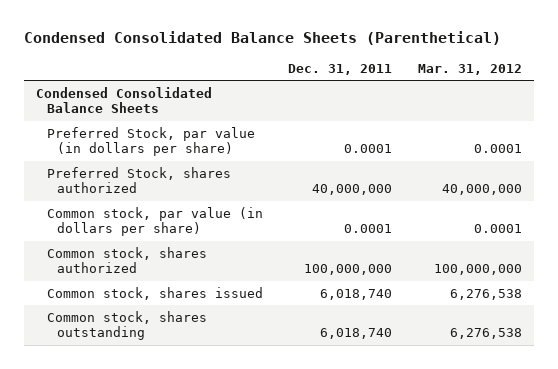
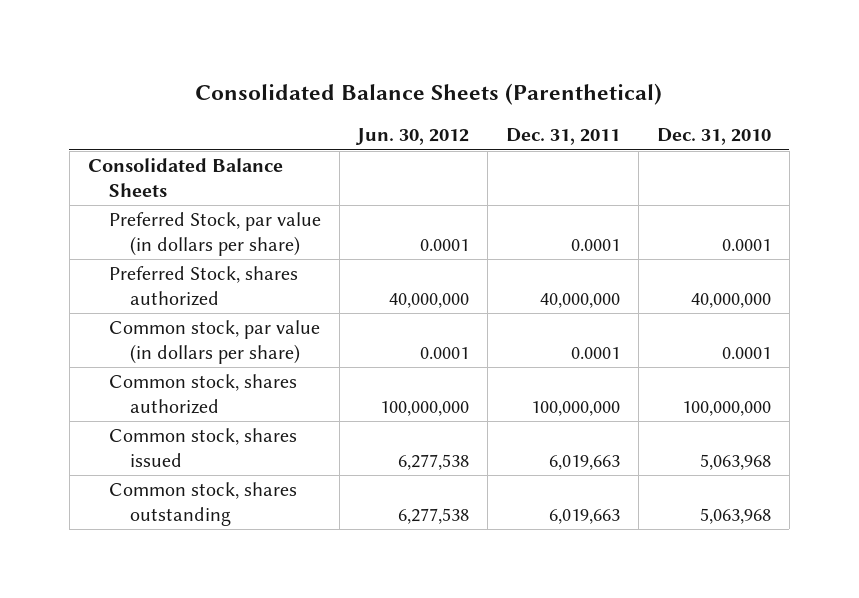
- Condensed Consolidated Balance Sheets (Parenthetical)
+ Consolidated Balance Sheets (Parenthetical)
- | Dec. 31, 2011 | Mar. 31, 2012
+ | Jun. 30, 2012 | Dec. 31, 2011 | Dec. 31, 2010
- Condensed Consolidated Balance Sheets
+ Consolidated Balance Sheets
- Common stock, shares issued | 6,018,740 | 6,276,538
- Common stock, shares outstanding | 6,018,740 | 6,276,538
+ Common stock, shares issued | 6,277,538 | 6,019,663 | 5,063,968
+ Common stock, shares outstanding | 6,277,538 | 6,019,663 | 5,063,968

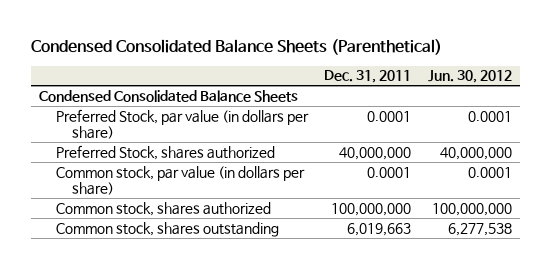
- Consolidated Balance Sheets (Parenthetical)
+ Condensed Consolidated Balance Sheets (Parenthetical)
- | Jun. 30, 2012 | Dec. 31, 2011 | Dec. 31, 2010
+ | Dec. 31, 2011 | Jun. 30, 2012
- Consolidated Balance Sheets
+ Condensed Consolidated Balance Sheets
- Common stock, shares issued | 6,277,538 | 6,019,663 | 5,063,968

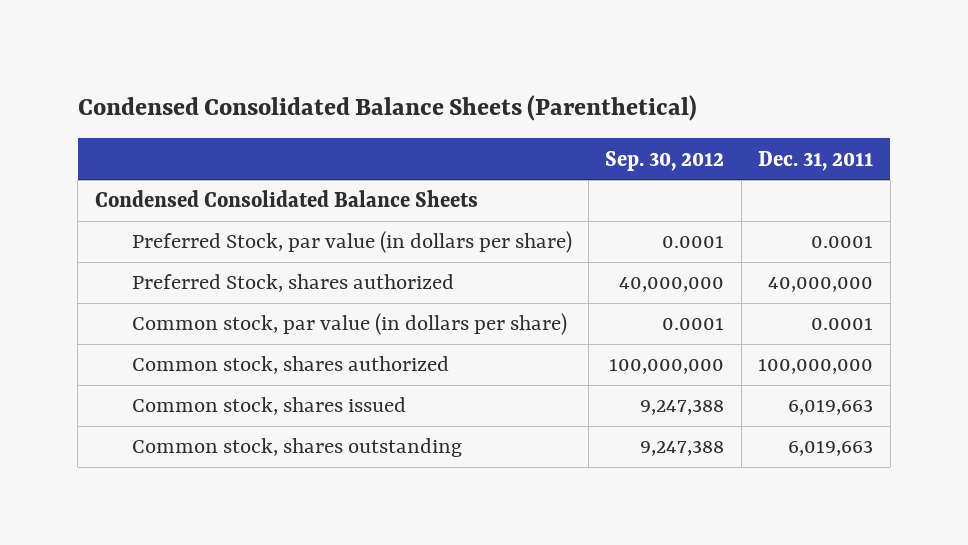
- | Dec. 31, 2011 | Jun. 30, 2012
+ | Sep. 30, 2012 | Dec. 31, 2011
+ Common stock, shares issued | 9,247,388 | 6,019,663

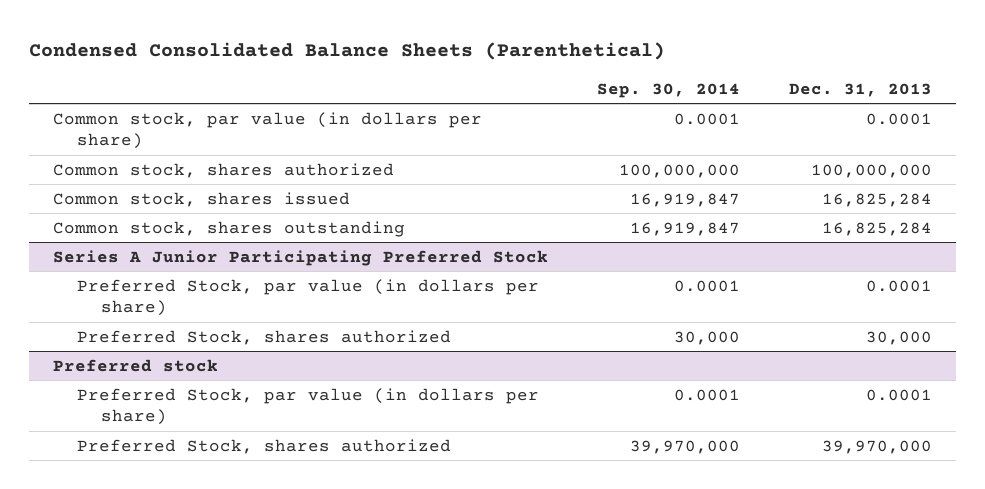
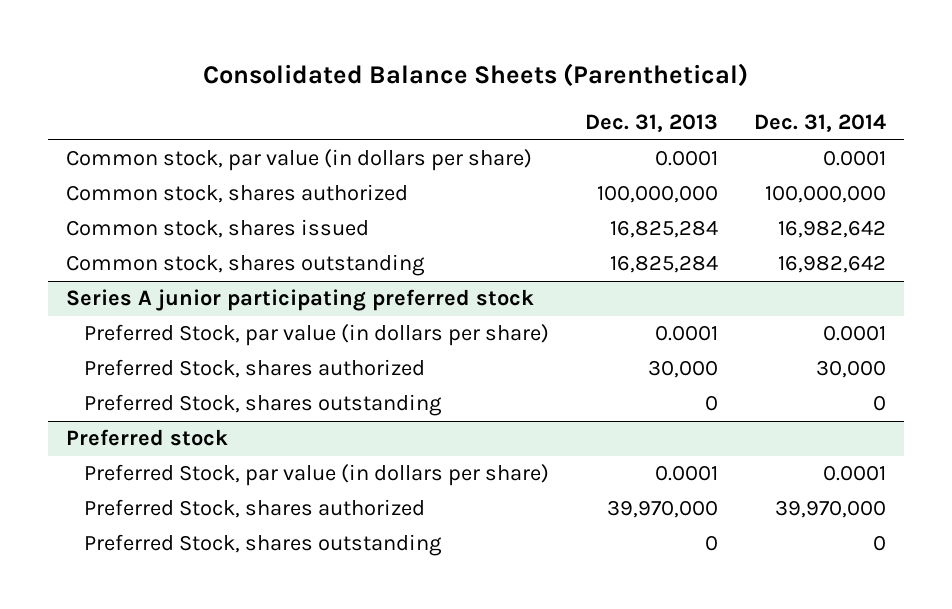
- Condensed Consolidated Balance Sheets (Parenthetical)
+ Consolidated Balance Sheets (Parenthetical)
- | Sep. 30, 2014 | Dec. 31, 2013
+ | Dec. 31, 2013 | Dec. 31, 2014
- Series A Junior Participating Preferred Stock
+ Series A junior participating preferred stock
+ Preferred Stock, shares outstanding | 0 | 0
@ Preferred stock
+ Preferred Stock, shares outstanding | 0 | 0

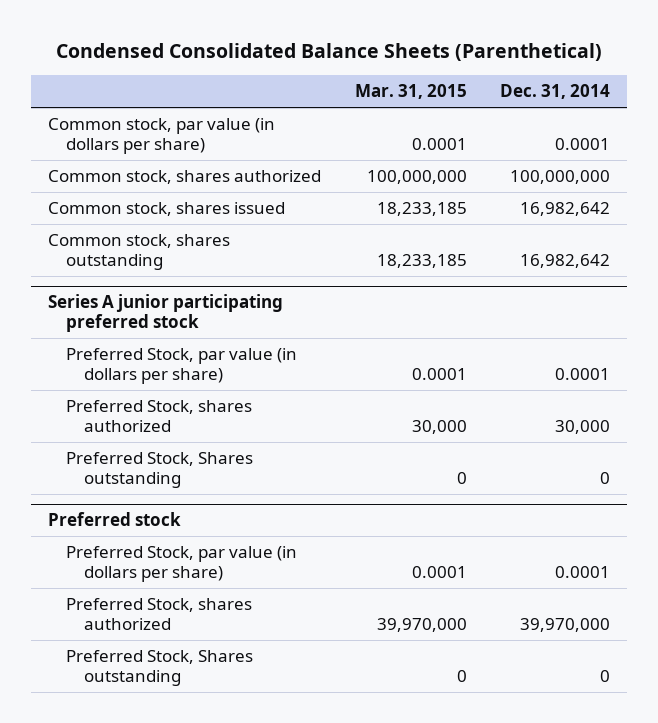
- Consolidated Balance Sheets (Parenthetical)
+ Condensed Consolidated Balance Sheets (Parenthetical)
- | Dec. 31, 2013 | Dec. 31, 2014
+ | Mar. 31, 2015 | Dec. 31, 2014
@ Series A junior participating preferred stock
- Preferred Stock, shares outstanding | 0 | 0
+ Preferred Stock, Shares outstanding | 0 | 0
@ Preferred stock
- Preferred Stock, shares outstanding | 0 | 0
+ Preferred Stock, Shares outstanding | 0 | 0

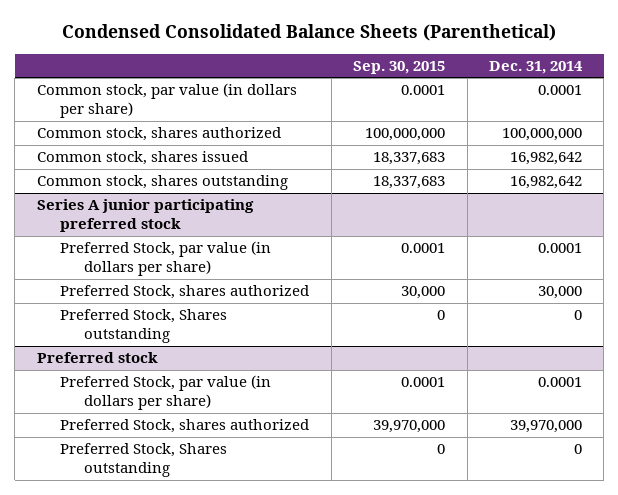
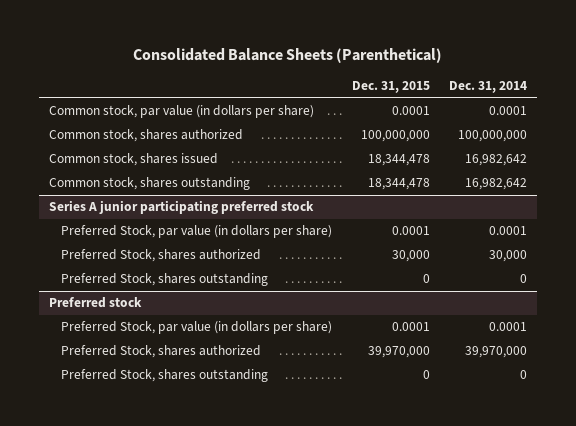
- Condensed Consolidated Balance Sheets (Parenthetical)
+ Consolidated Balance Sheets (Parenthetical)
- | Sep. 30, 2015 | Dec. 31, 2014
+ | Dec. 31, 2015 | Dec. 31, 2014
@ Series A junior participating preferred stock
- Preferred Stock, Shares outstanding | 0 | 0
+ Preferred Stock, shares outstanding | 0 | 0
@ Preferred stock
- Preferred Stock, Shares outstanding | 0 | 0
+ Preferred Stock, shares outstanding | 0 | 0

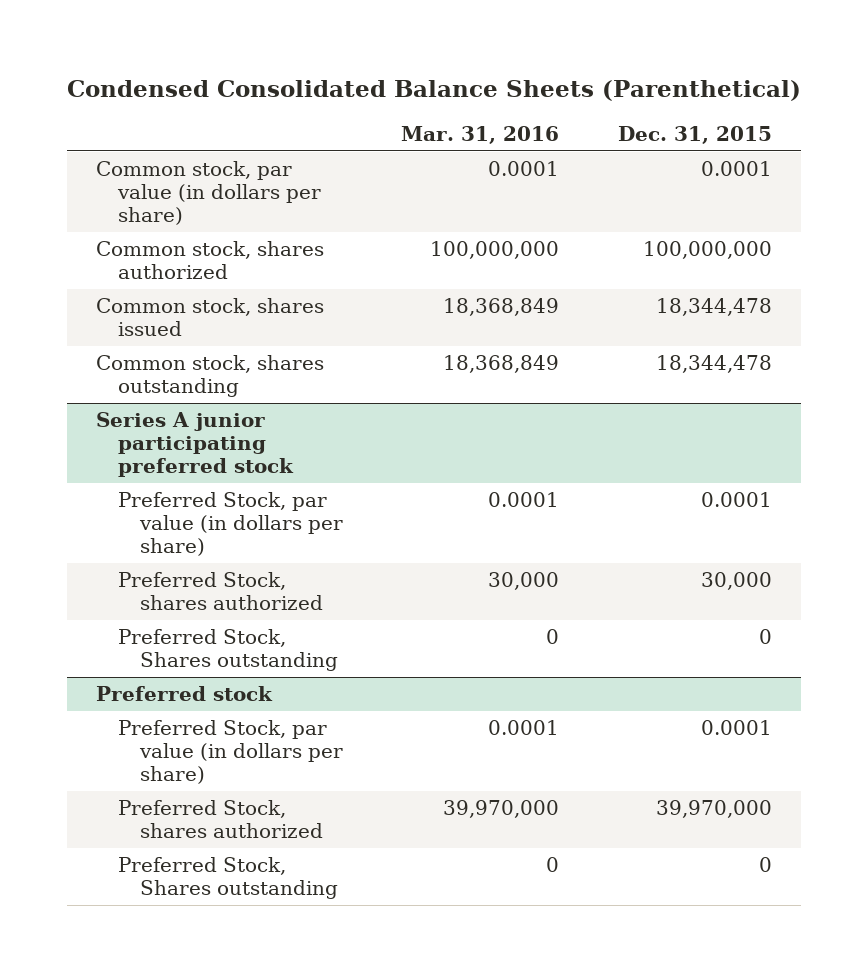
- Consolidated Balance Sheets (Parenthetical)
+ Condensed Consolidated Balance Sheets (Parenthetical)
- | Dec. 31, 2015 | Dec. 31, 2014
+ | Mar. 31, 2016 | Dec. 31, 2015
@ Series A junior participating preferred stock
- Preferred Stock, shares outstanding | 0 | 0
+ Preferred Stock, Shares outstanding | 0 | 0
@ Preferred stock
- Preferred Stock, shares outstanding | 0 | 0
+ Preferred Stock, Shares outstanding | 0 | 0

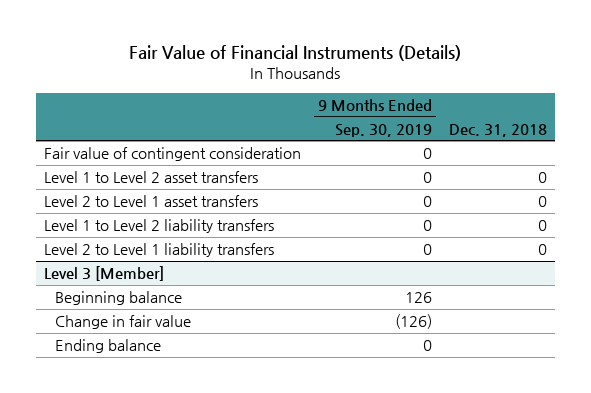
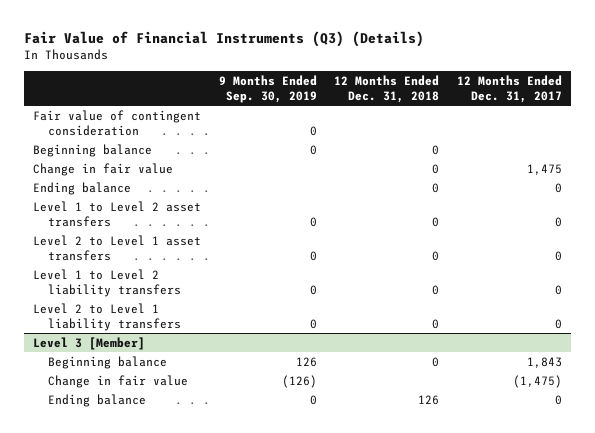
- Fair Value of Financial Instruments (Details)
+ Fair Value of Financial Instruments (Q3) (Details)
- | 9 Months Ended Sep. 30, 2019 | Dec. 31, 2018
+ | 9 Months Ended Sep. 30, 2019 | 12 Months Ended Dec. 31, 2018 | 12 Months Ended Dec. 31, 2017
+ Beginning balance | 0 | 0 |
+ Change in fair value | | 0 | 1,475
+ Ending balance | | 0 | 0

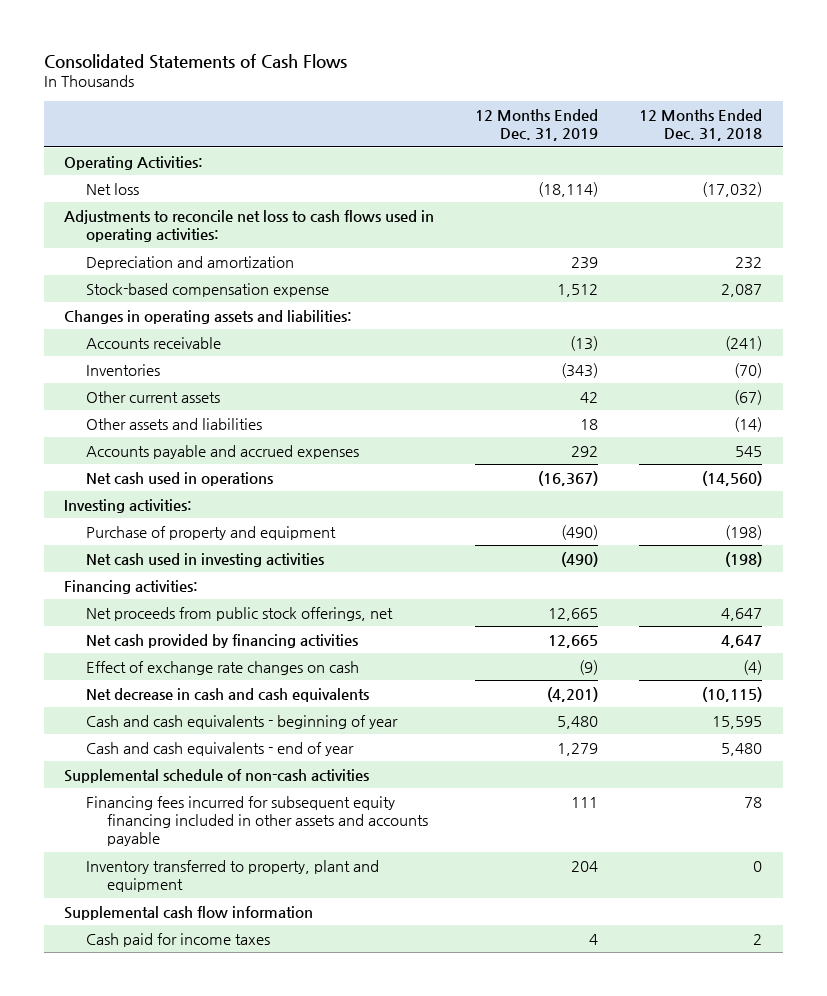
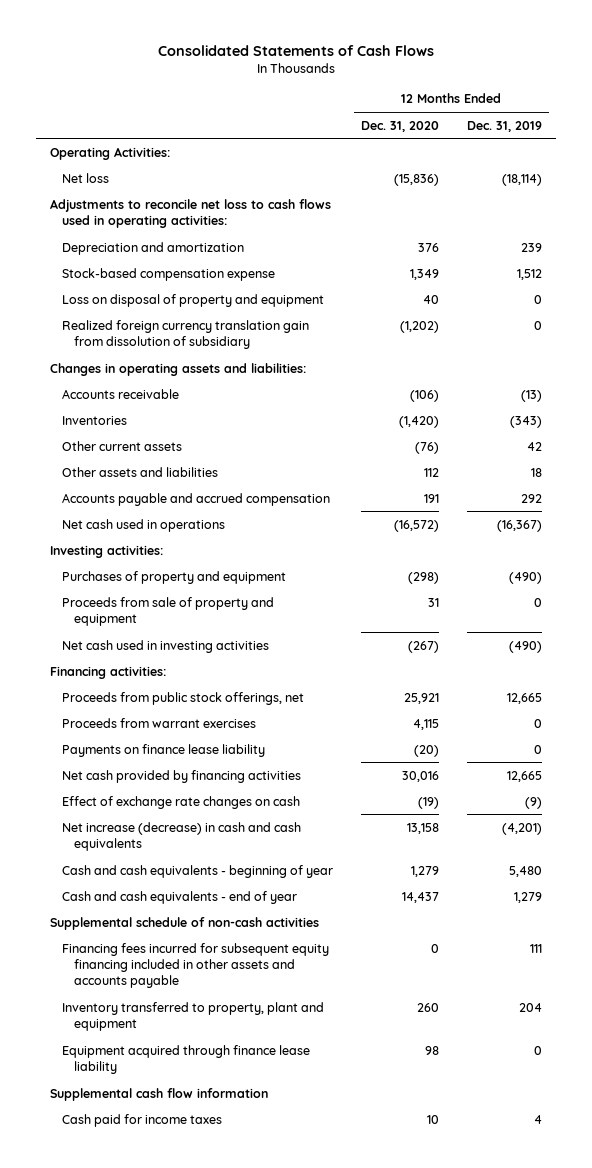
- | 12 Months Ended Dec. 31, 2019 | 12 Months Ended Dec. 31, 2018
+ | 12 Months Ended Dec. 31, 2020 | 12 Months Ended Dec. 31, 2019
+ Loss on disposal of property and equipment | 40 | 0
+ Realized foreign currency translation gain from dissolution of subsidiary | (1,202) | 0
- Accounts payable and accrued expenses | 292 | 545
+ Accounts payable and accrued compensation | 191 | 292
- Purchase of property and equipment | (490) | (198)
+ Purchases of property and equipment | (298) | (490)
+ Proceeds from sale of property and equipment | 31 | 0
- Net proceeds from public stock offerings, net | 12,665 | 4,647
+ Proceeds from public stock offerings, net | 25,921 | 12,665
+ Proceeds from warrant exercises | 4,115 | 0
+ Payments on finance lease liability | (20) | 0
- Net decrease in cash and cash equivalents | (4,201) | (10,115)
+ Net increase (decrease) in cash and cash equivalents | 13,158 | (4,201)
+ Equipment acquired through finance lease liability | 98 | 0

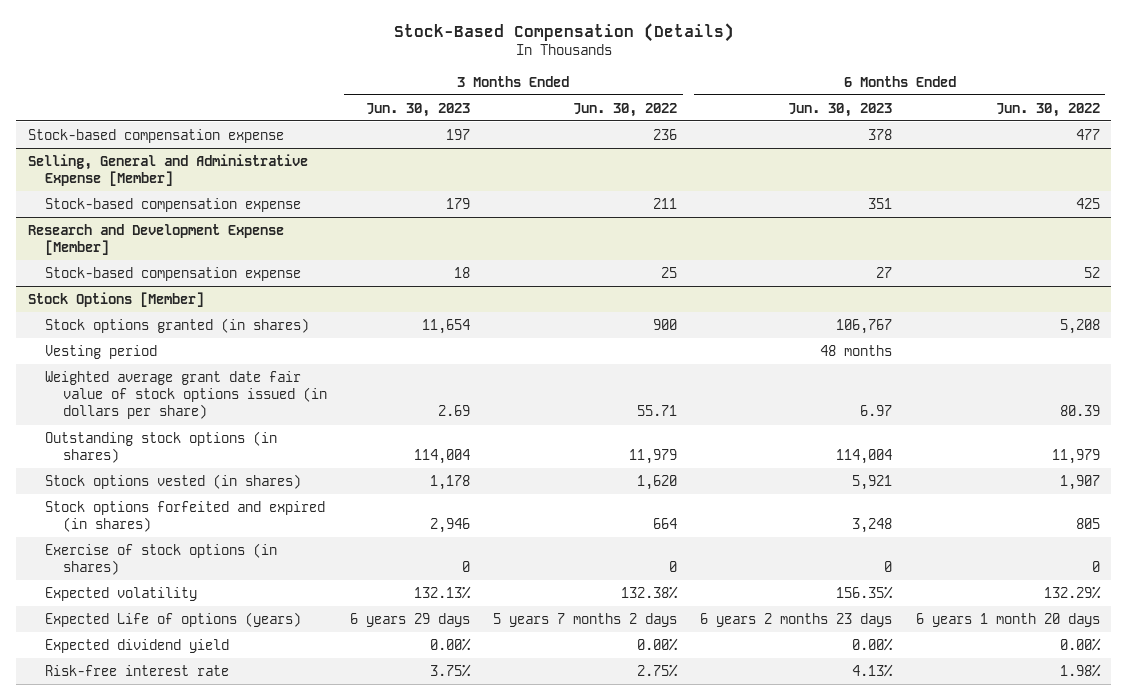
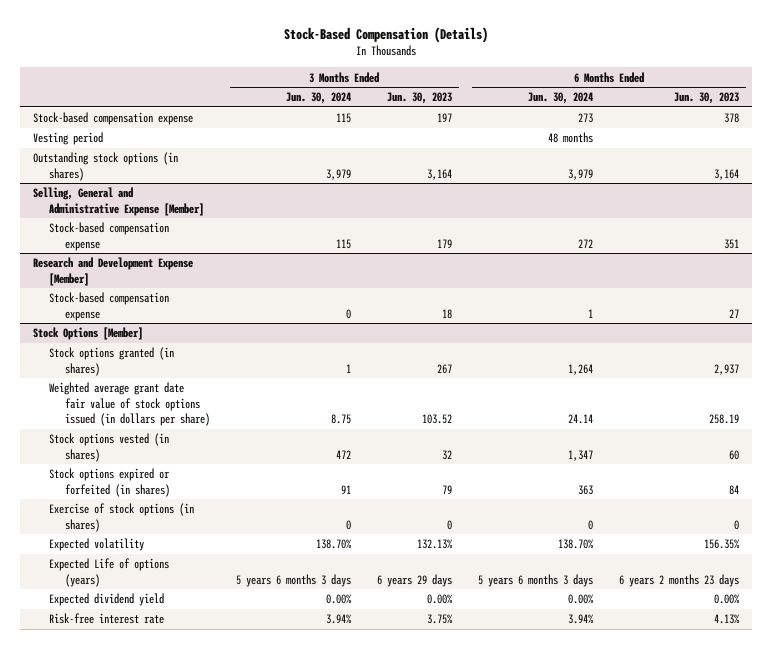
- | 3 Months Ended Jun. 30, 2023 | 3 Months Ended Jun. 30, 2022 | 6 Months Ended Jun. 30, 2023 | 6 Months Ended Jun. 30, 2022
+ | 3 Months Ended Jun. 30, 2024 | 3 Months Ended Jun. 30, 2023 | 6 Months Ended Jun. 30, 2024 | 6 Months Ended Jun. 30, 2023
+ Vesting period | | | 48 months |
+ Outstanding stock options (in shares) | 3,979 | 3,164 | 3,979 | 3,164
@ Stock Options [Member]
- Stock options granted (in shares) | 11,654 | 900 | 106,767 | 5,208
- Vesting period | | | 48 months |
- Weighted average grant date fair value of stock options issued (in dollars per share) | 2.69 | 55.71 | 6.97 | 80.39
- Outstanding stock options (in shares) | 114,004 | 11,979 | 114,004 | 11,979
- Stock options vested (in shares) | 1,178 | 1,620 | 5,921 | 1,907
- Stock options forfeited and expired (in shares) | 2,946 | 664 | 3,248 | 805
+ Stock options granted (in shares) | 1 | 267 | 1,264 | 2,937
+ Weighted average grant date fair value of stock options issued (in dollars per share) | 8.75 | 103.52 | 24.14 | 258.19
+ Stock options vested (in shares) | 472 | 32 | 1,347 | 60
+ Stock options expired or forfeited (in shares) | 91 | 79 | 363 | 84

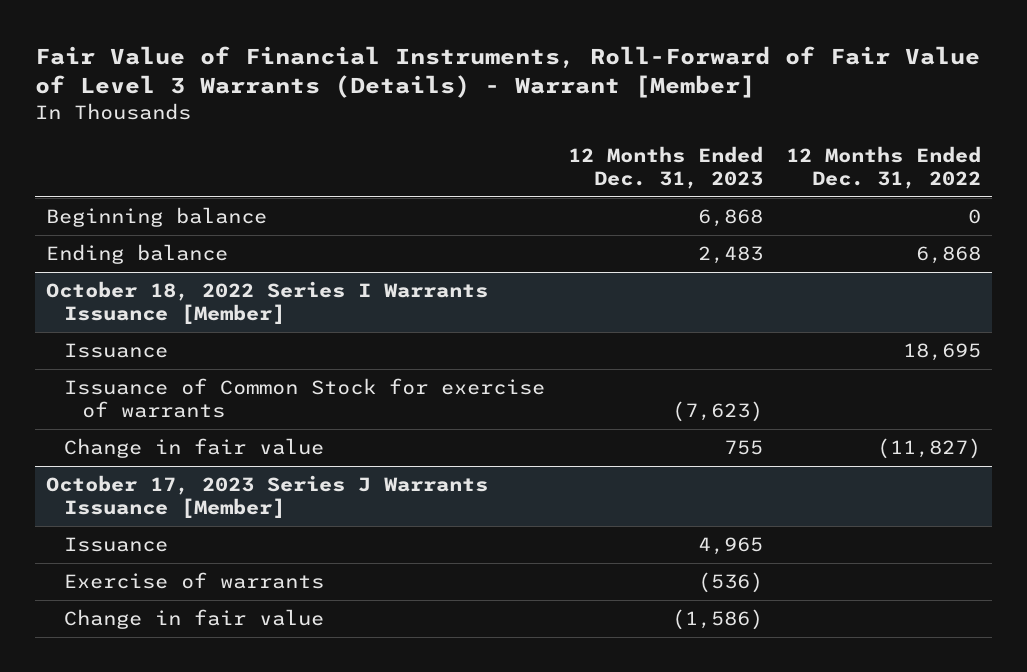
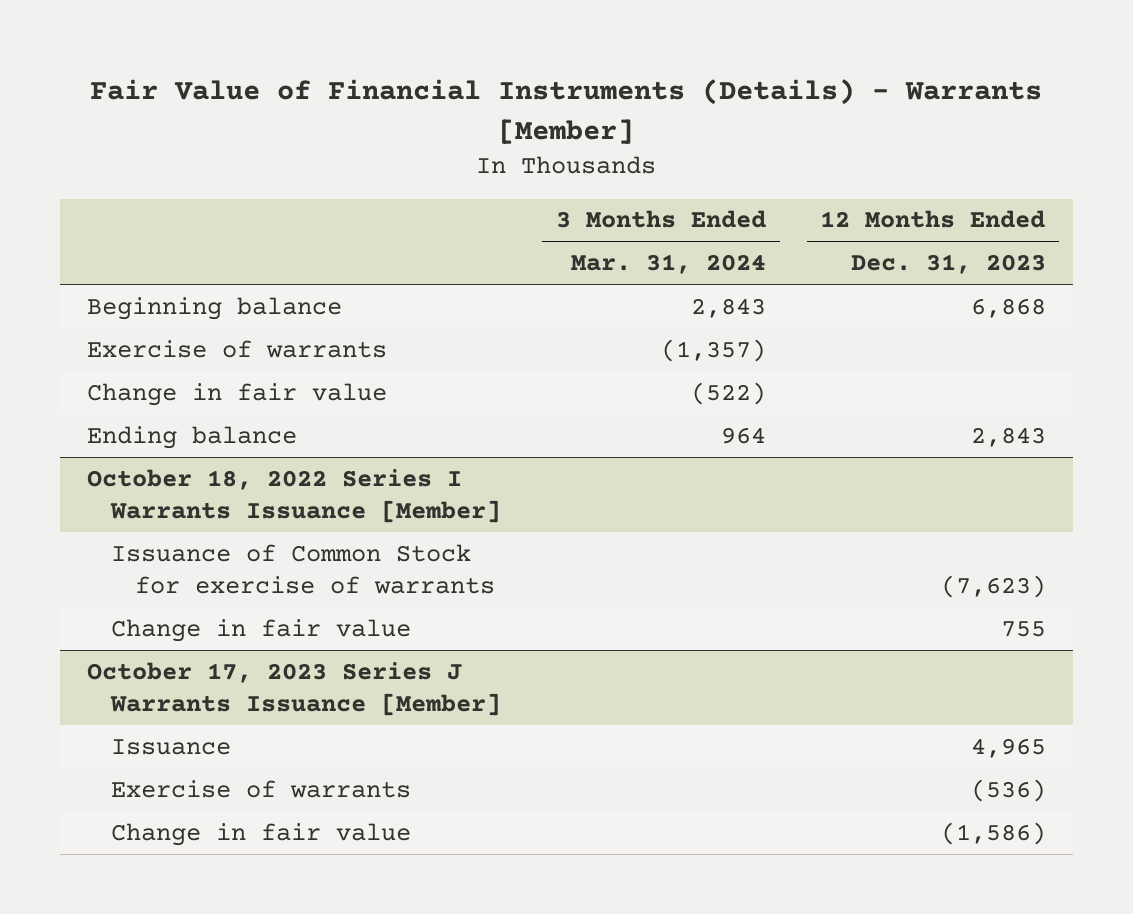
- Fair Value of Financial Instruments, Roll-Forward of Fair Value of Level 3 Warrants (Details) - Warrant [Member]
+ Fair Value of Financial Instruments (Details) - Warrants [Member]
- | 12 Months Ended Dec. 31, 2023 | 12 Months Ended Dec. 31, 2022
+ | 3 Months Ended Mar. 31, 2024 | 12 Months Ended Dec. 31, 2023
- Ending balance | 2,483 | 6,868
+ Exercise of warrants | (1,357) |
+ Change in fair value | (522) |
+ Ending balance | 964 | 2,843
@ October 18, 2022 Series I Warrants Issuance [Member]
- Issuance | | 18,695

